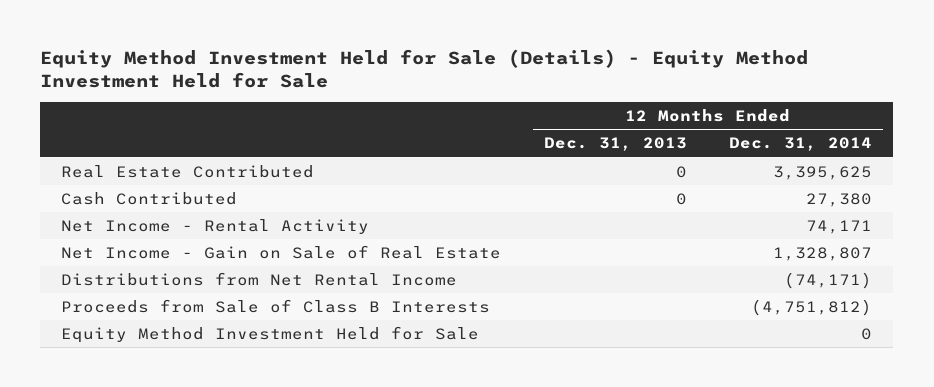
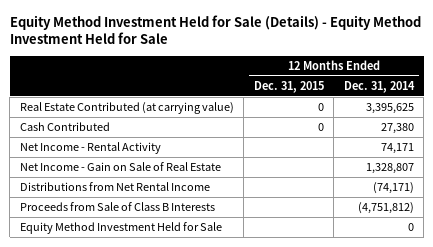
- | 12 Months Ended Dec. 31, 2013 | 12 Months Ended Dec. 31, 2014
+ | 12 Months Ended Dec. 31, 2015 | 12 Months Ended Dec. 31, 2014
- Real Estate Contributed | 0 | 3,395,625
+ Real Estate Contributed (at carrying value) | 0 | 3,395,625

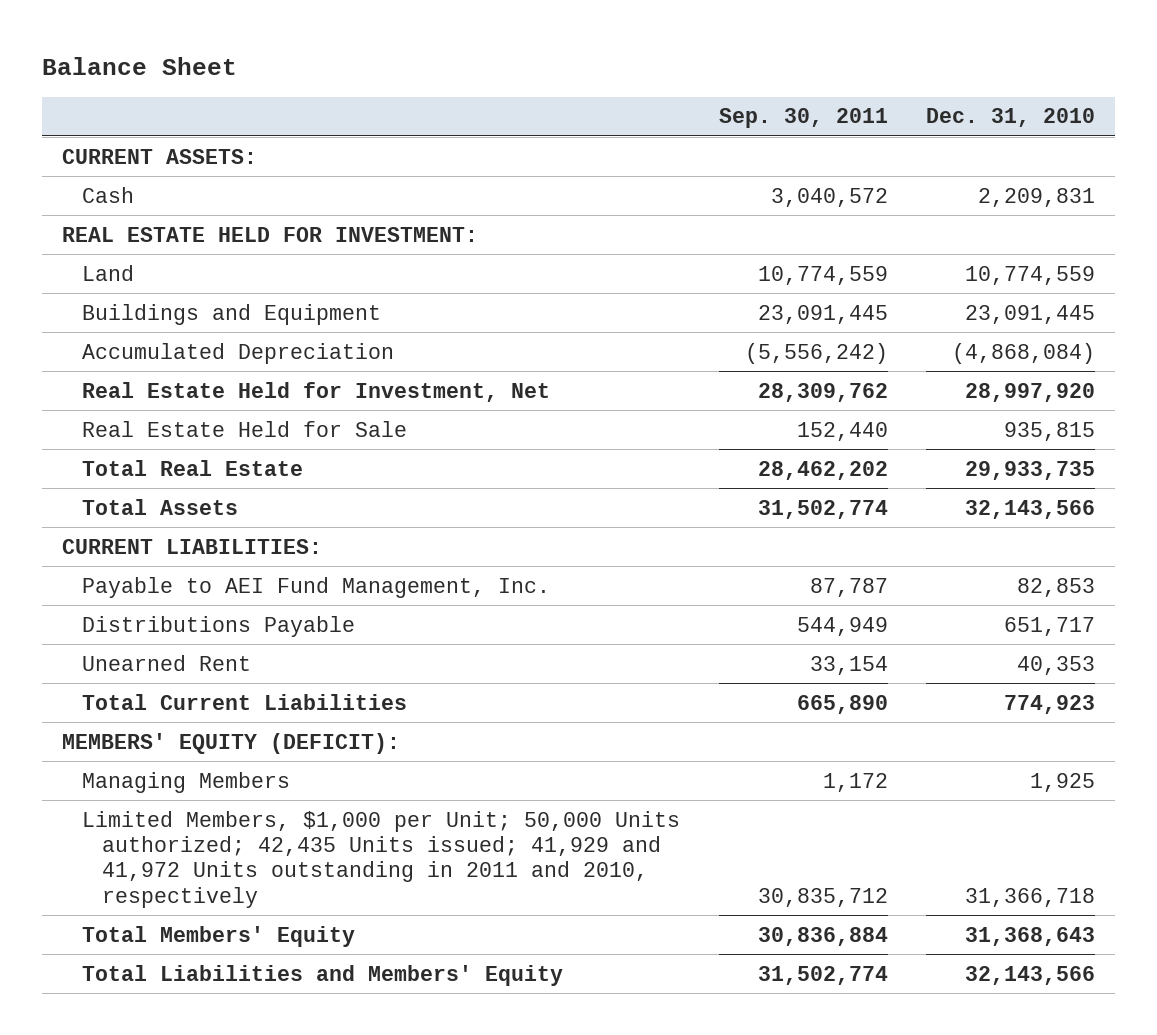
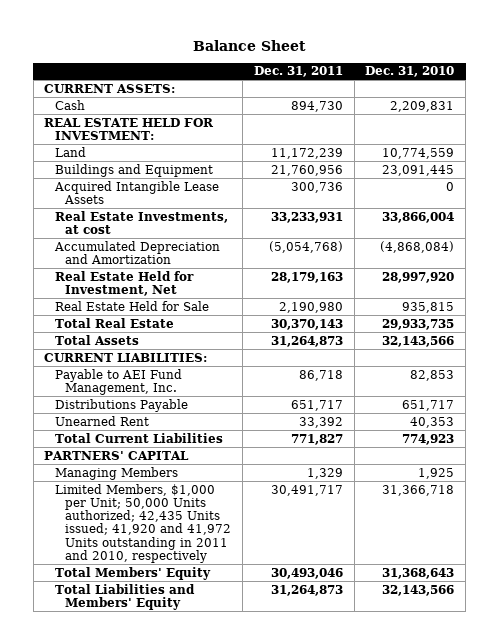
- | Sep. 30, 2011 | Dec. 31, 2010
+ | Dec. 31, 2011 | Dec. 31, 2010
- Accumulated Depreciation | (5,556,242) | (4,868,084)
+ Acquired Intangible Lease Assets | 300,736 | 0
+ Real Estate Investments, at cost | 33,233,931 | 33,866,004
+ Accumulated Depreciation and Amortization | (5,054,768) | (4,868,084)
- MEMBERS' EQUITY (DEFICIT):
+ PARTNERS' CAPITAL
- Limited Members, $1,000 per Unit; 50,000 Units authorized; 42,435 Units issued; 41,929 and 41,972 Units outstanding in 2011 and 2010, respectively | 30,835,712 | 31,366,718
+ Limited Members, $1,000 per Unit; 50,000 Units authorized; 42,435 Units issued; 41,920 and 41,972 Units outstanding in 2011 and 2010, respectively | 30,491,717 | 31,366,718

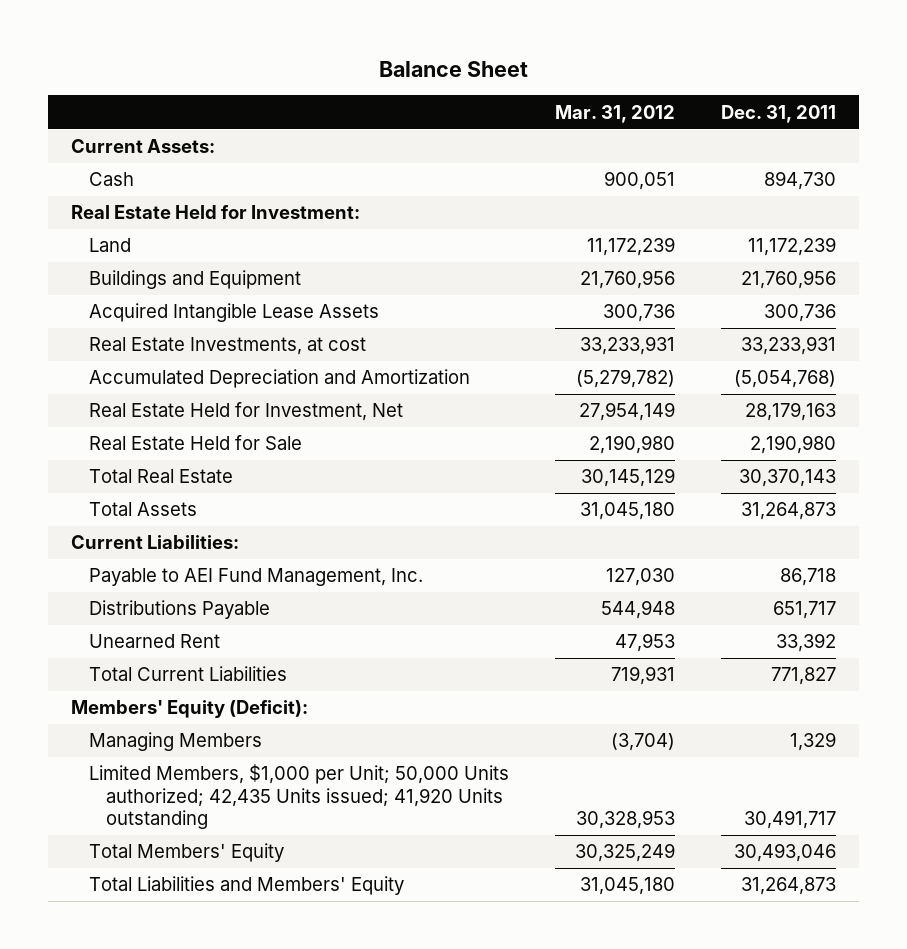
- | Dec. 31, 2011 | Dec. 31, 2010
+ | Mar. 31, 2012 | Dec. 31, 2011
- CURRENT ASSETS:
+ Current Assets:
- REAL ESTATE HELD FOR INVESTMENT:
+ Real Estate Held for Investment:
- CURRENT LIABILITIES:
+ Current Liabilities:
- PARTNERS' CAPITAL
+ Members' Equity (Deficit):
- Limited Members, $1,000 per Unit; 50,000 Units authorized; 42,435 Units issued; 41,920 and 41,972 Units outstanding in 2011 and 2010, respectively | 30,491,717 | 31,366,718
+ Limited Members, $1,000 per Unit; 50,000 Units authorized; 42,435 Units issued; 41,920 Units outstanding | 30,328,953 | 30,491,717

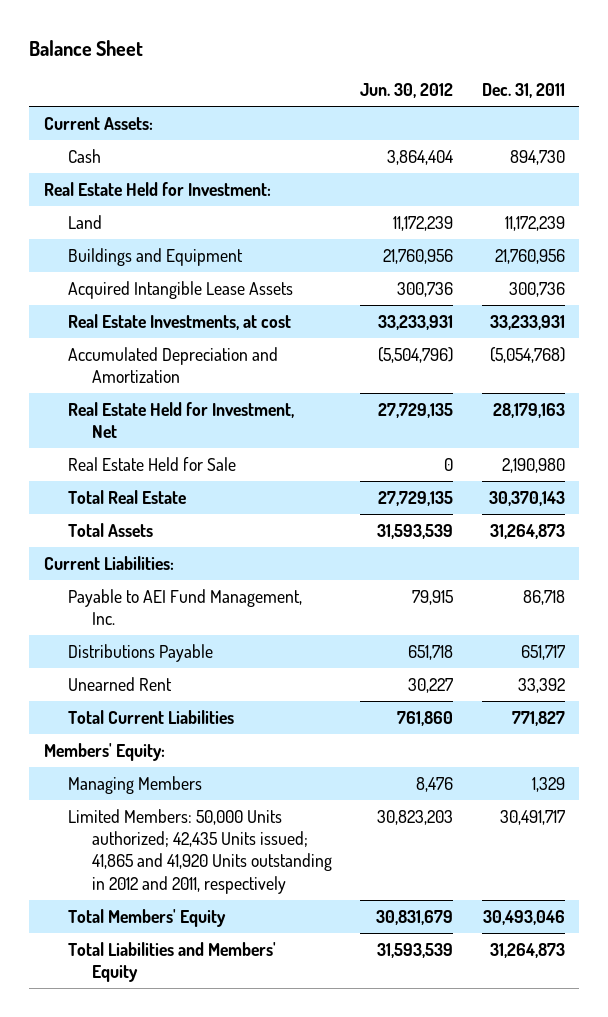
- | Mar. 31, 2012 | Dec. 31, 2011
+ | Jun. 30, 2012 | Dec. 31, 2011
- Members' Equity (Deficit):
+ Members' Equity:
- Limited Members, $1,000 per Unit; 50,000 Units authorized; 42,435 Units issued; 41,920 Units outstanding | 30,328,953 | 30,491,717
+ Limited Members: 50,000 Units authorized; 42,435 Units issued; 41,865 and 41,920 Units outstanding in 2012 and 2011, respectively | 30,823,203 | 30,491,717

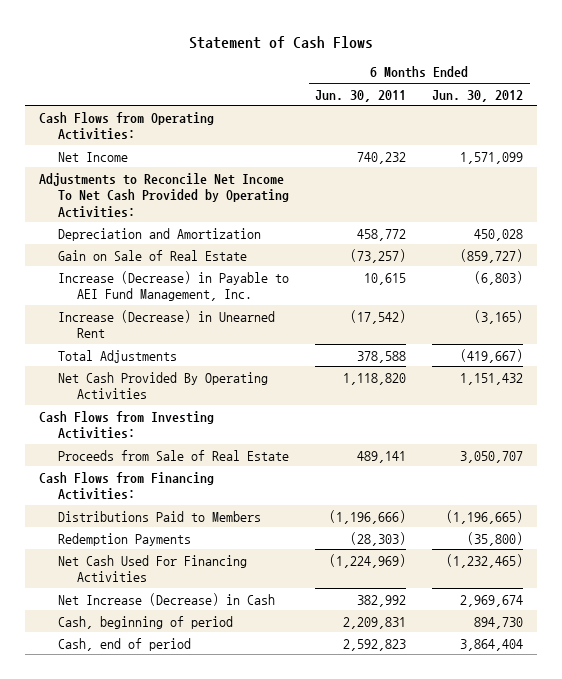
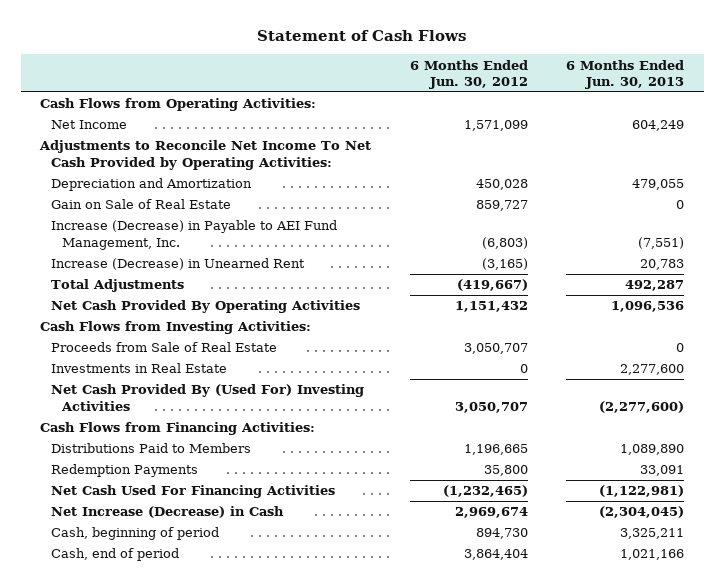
- | 6 Months Ended Jun. 30, 2011 | 6 Months Ended Jun. 30, 2012
+ | 6 Months Ended Jun. 30, 2012 | 6 Months Ended Jun. 30, 2013
- Gain on Sale of Real Estate | (73,257) | (859,727)
+ Gain on Sale of Real Estate | 859,727 | 0
+ Investments in Real Estate | 0 | 2,277,600
+ Net Cash Provided By (Used For) Investing Activities | 3,050,707 | (2,277,600)
- Distributions Paid to Members | (1,196,666) | (1,196,665)
- Redemption Payments | (28,303) | (35,800)
+ Distributions Paid to Members | 1,196,665 | 1,089,890
+ Redemption Payments | 35,800 | 33,091

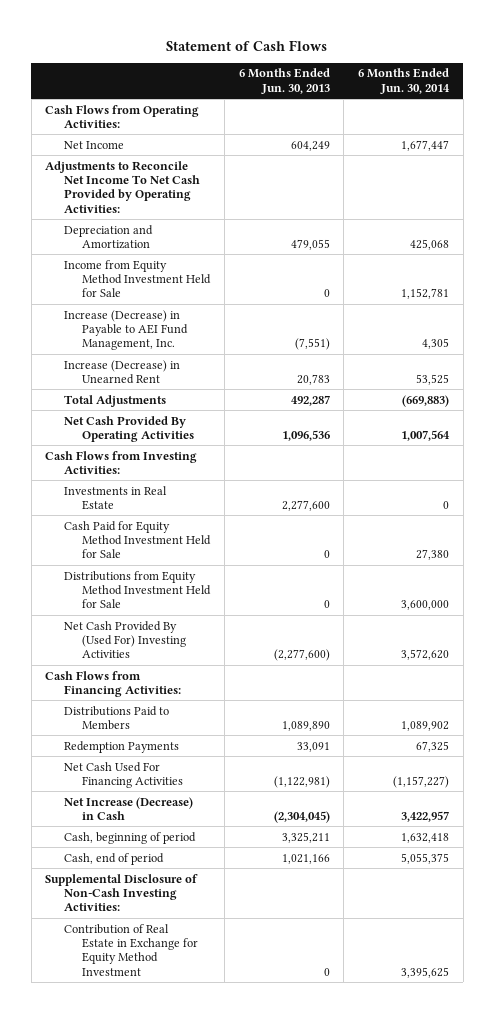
- | 6 Months Ended Jun. 30, 2012 | 6 Months Ended Jun. 30, 2013
+ | 6 Months Ended Jun. 30, 2013 | 6 Months Ended Jun. 30, 2014
- Gain on Sale of Real Estate | 859,727 | 0
+ Income from Equity Method Investment Held for Sale | 0 | 1,152,781
- Proceeds from Sale of Real Estate | 3,050,707 | 0
+ Cash Paid for Equity Method Investment Held for Sale | 0 | 27,380
+ Distributions from Equity Method Investment Held for Sale | 0 | 3,600,000
+ Supplemental Disclosure of Non-Cash Investing Activities:
+ Contribution of Real Estate in Exchange for Equity Method Investment | 0 | 3,395,625

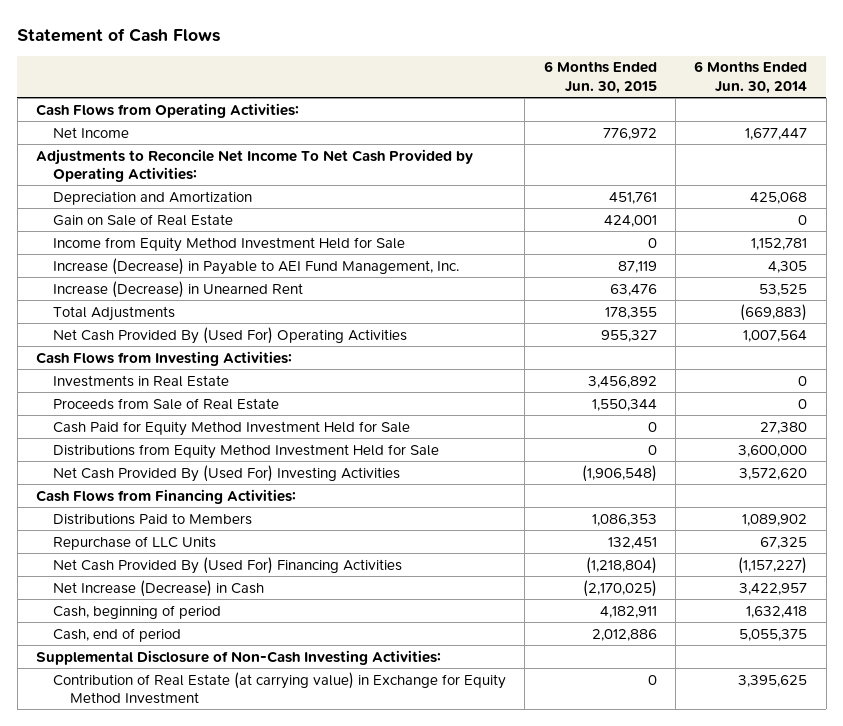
- | 6 Months Ended Jun. 30, 2013 | 6 Months Ended Jun. 30, 2014
+ | 6 Months Ended Jun. 30, 2015 | 6 Months Ended Jun. 30, 2014
+ Gain on Sale of Real Estate | 424,001 | 0
- Net Cash Provided By Operating Activities | 1,096,536 | 1,007,564
+ Net Cash Provided By (Used For) Operating Activities | 955,327 | 1,007,564
+ Proceeds from Sale of Real Estate | 1,550,344 | 0
- Redemption Payments | 33,091 | 67,325
- Net Cash Used For Financing Activities | (1,122,981) | (1,157,227)
+ Repurchase of LLC Units | 132,451 | 67,325
+ Net Cash Provided By (Used For) Financing Activities | (1,218,804) | (1,157,227)
- Contribution of Real Estate in Exchange for Equity Method Investment | 0 | 3,395,625
+ Contribution of Real Estate (at carrying value) in Exchange for Equity Method Investment | 0 | 3,395,625

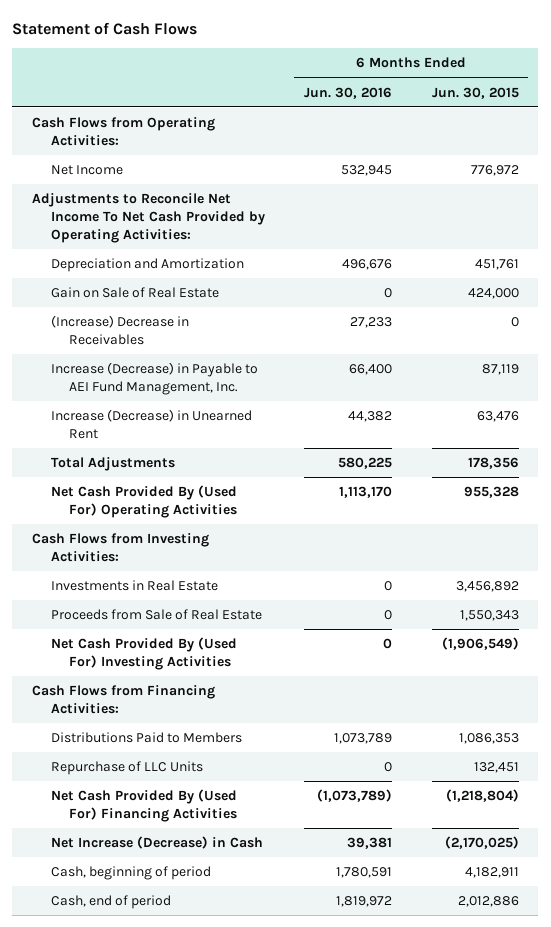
- | 6 Months Ended Jun. 30, 2015 | 6 Months Ended Jun. 30, 2014
+ | 6 Months Ended Jun. 30, 2016 | 6 Months Ended Jun. 30, 2015
- Gain on Sale of Real Estate | 424,001 | 0
- Income from Equity Method Investment Held for Sale | 0 | 1,152,781
+ Gain on Sale of Real Estate | 0 | 424,000
+ (Increase) Decrease in Receivables | 27,233 | 0
- Total Adjustments | 178,355 | (669,883)
- Net Cash Provided By (Used For) Operating Activities | 955,327 | 1,007,564
+ Total Adjustments | 580,225 | 178,356
+ Net Cash Provided By (Used For) Operating Activities | 1,113,170 | 955,328
- Proceeds from Sale of Real Estate | 1,550,344 | 0
- Cash Paid for Equity Method Investment Held for Sale | 0 | 27,380
- Distributions from Equity Method Investment Held for Sale | 0 | 3,600,000
- Net Cash Provided By (Used For) Investing Activities | (1,906,548) | 3,572,620
+ Proceeds from Sale of Real Estate | 0 | 1,550,343
+ Net Cash Provided By (Used For) Investing Activities | 0 | (1,906,549)
- Supplemental Disclosure of Non-Cash Investing Activities:
- Contribution of Real Estate (at carrying value) in Exchange for Equity Method Investment | 0 | 3,395,625

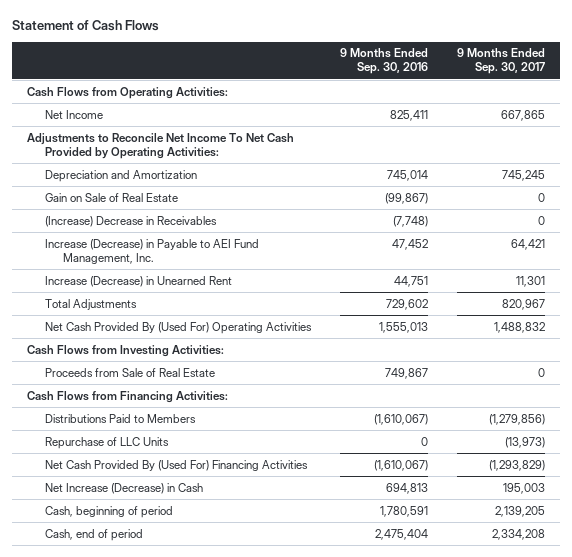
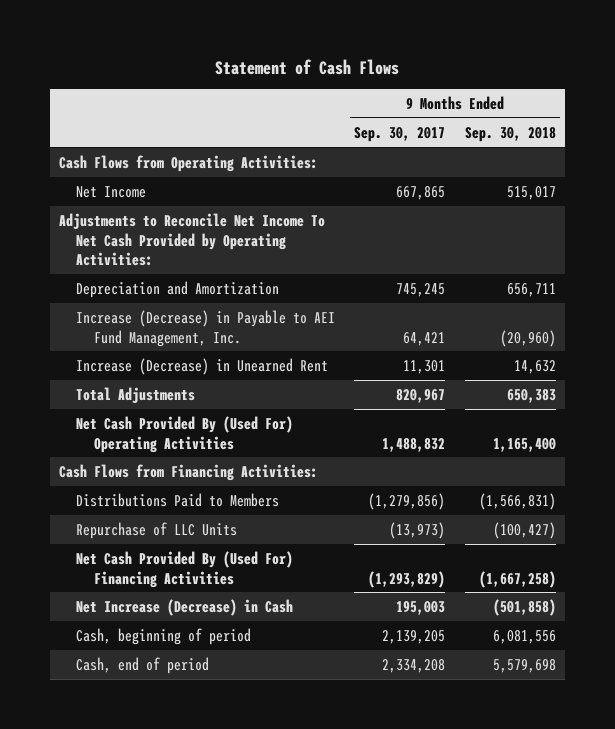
- | 9 Months Ended Sep. 30, 2016 | 9 Months Ended Sep. 30, 2017
+ | 9 Months Ended Sep. 30, 2017 | 9 Months Ended Sep. 30, 2018
- Gain on Sale of Real Estate | (99,867) | 0
- (Increase) Decrease in Receivables | (7,748) | 0
- Cash Flows from Investing Activities:
- Proceeds from Sale of Real Estate | 749,867 | 0

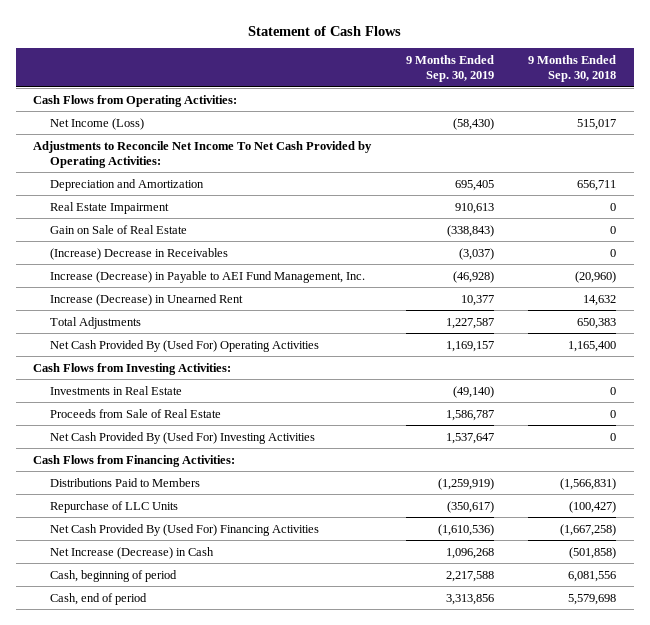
- | 9 Months Ended Sep. 30, 2017 | 9 Months Ended Sep. 30, 2018
+ | 9 Months Ended Sep. 30, 2019 | 9 Months Ended Sep. 30, 2018
- Net Income | 667,865 | 515,017
+ Net Income (Loss) | (58,430) | 515,017
+ Real Estate Impairment | 910,613 | 0
+ Gain on Sale of Real Estate | (338,843) | 0
+ (Increase) Decrease in Receivables | (3,037) | 0
+ Cash Flows from Investing Activities:
+ Investments in Real Estate | (49,140) | 0
+ Proceeds from Sale of Real Estate | 1,586,787 | 0
+ Net Cash Provided By (Used For) Investing Activities | 1,537,647 | 0

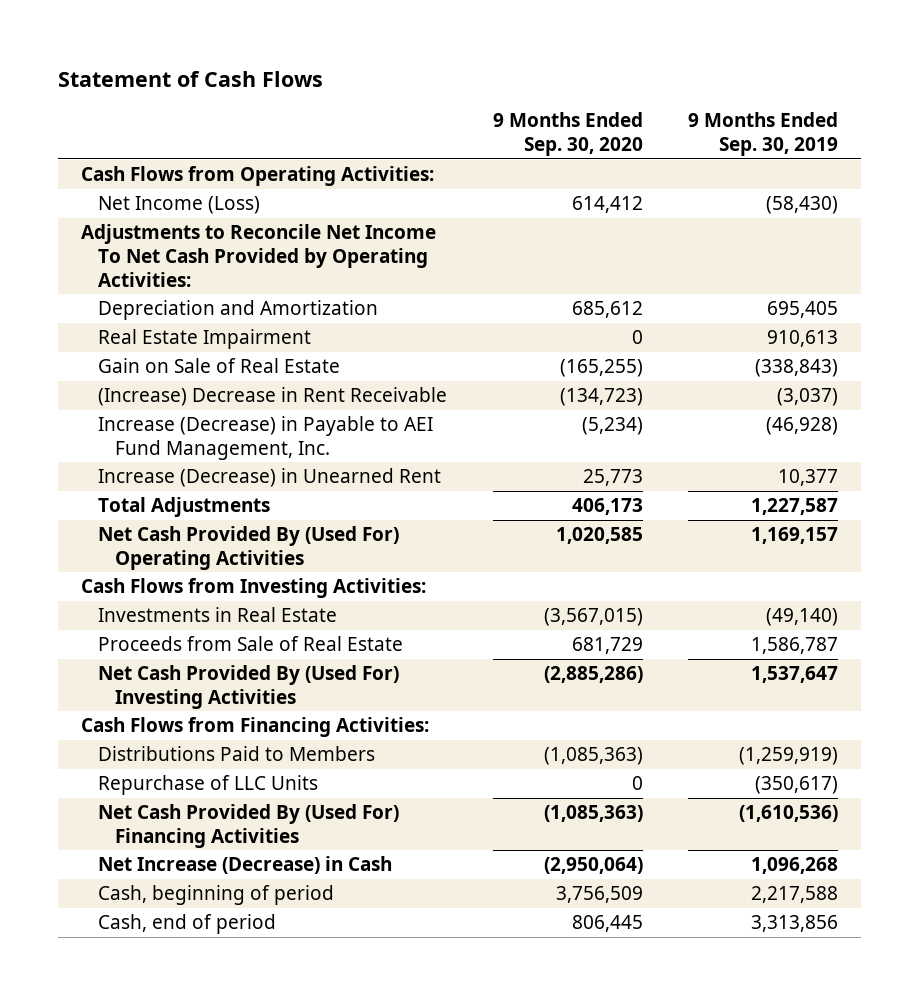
- | 9 Months Ended Sep. 30, 2019 | 9 Months Ended Sep. 30, 2018
+ | 9 Months Ended Sep. 30, 2020 | 9 Months Ended Sep. 30, 2019
- (Increase) Decrease in Receivables | (3,037) | 0
+ (Increase) Decrease in Rent Receivable | (134,723) | (3,037)

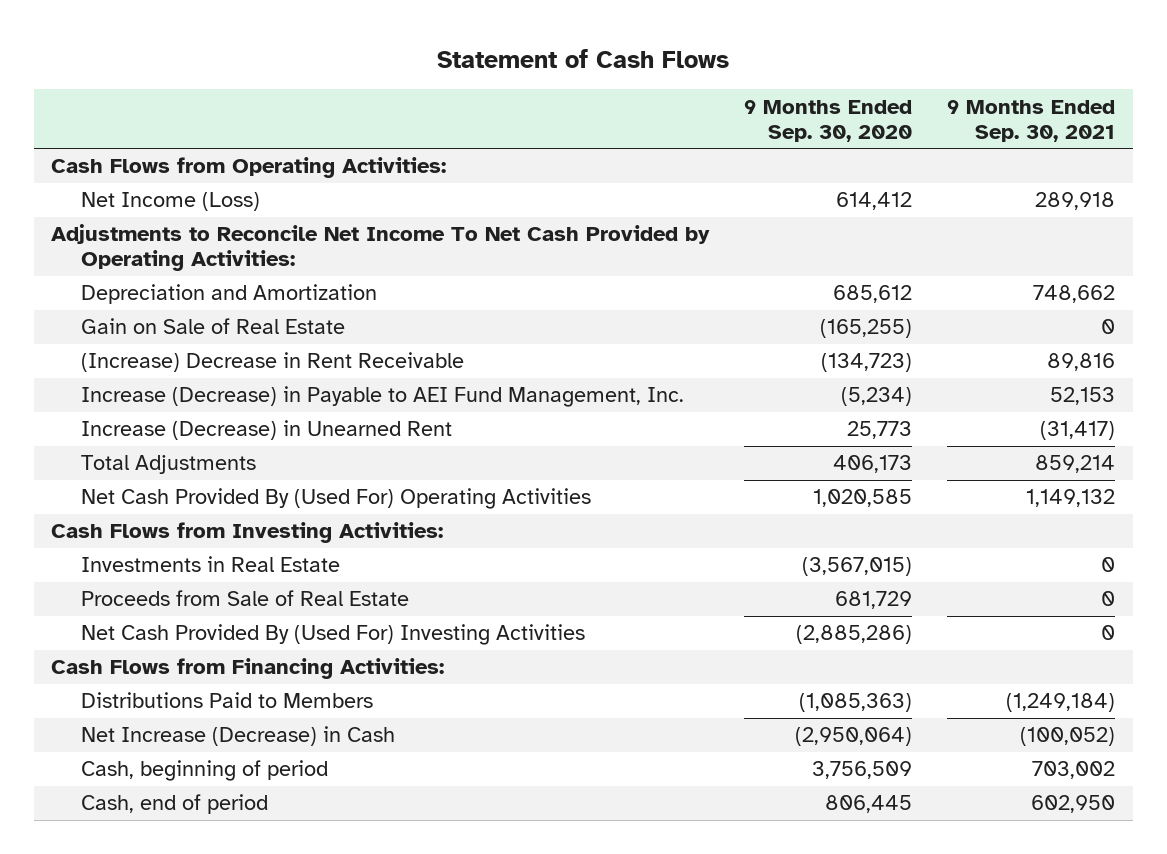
- | 9 Months Ended Sep. 30, 2020 | 9 Months Ended Sep. 30, 2019
+ | 9 Months Ended Sep. 30, 2020 | 9 Months Ended Sep. 30, 2021
- Real Estate Impairment | 0 | 910,613
- Repurchase of LLC Units | 0 | (350,617)
- Net Cash Provided By (Used For) Financing Activities | (1,085,363) | (1,610,536)

